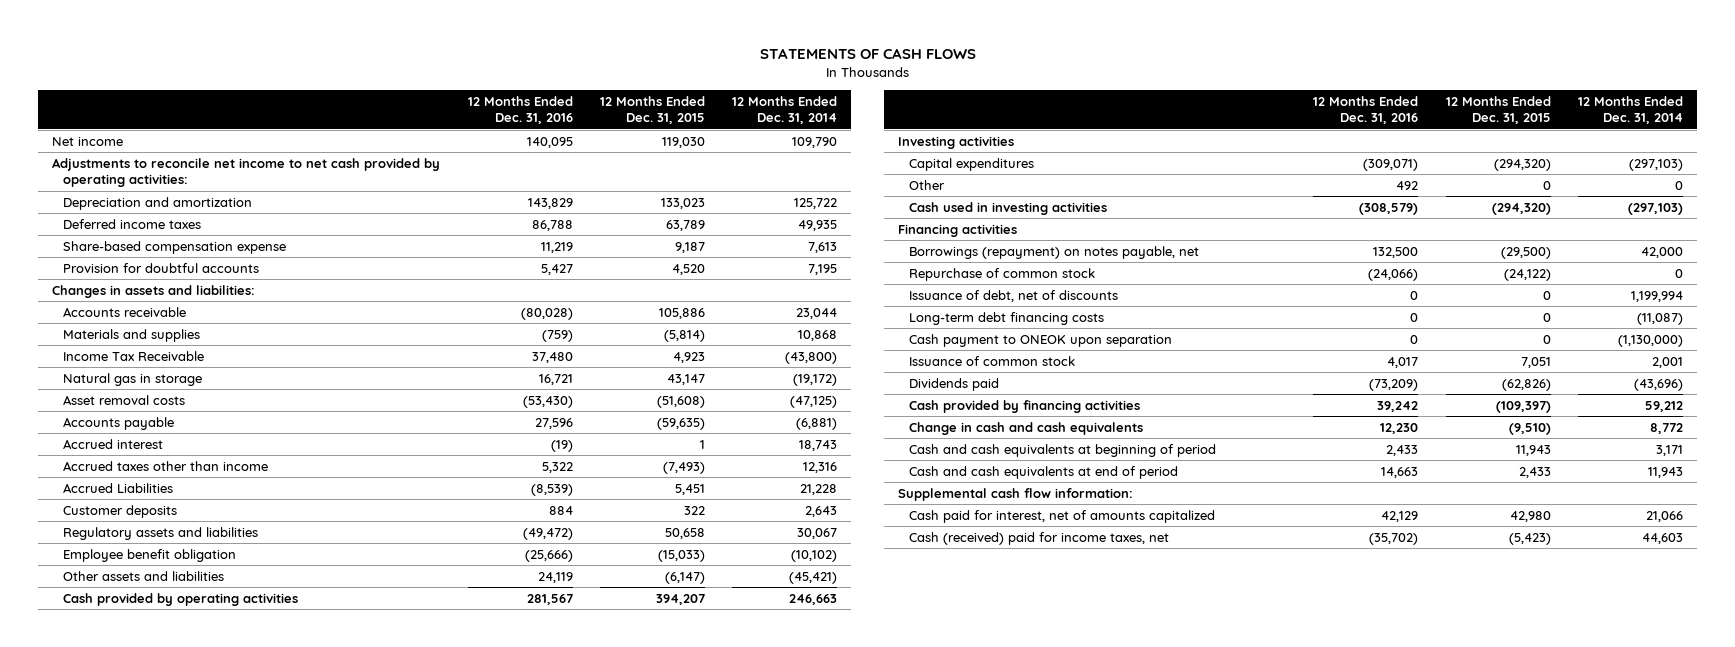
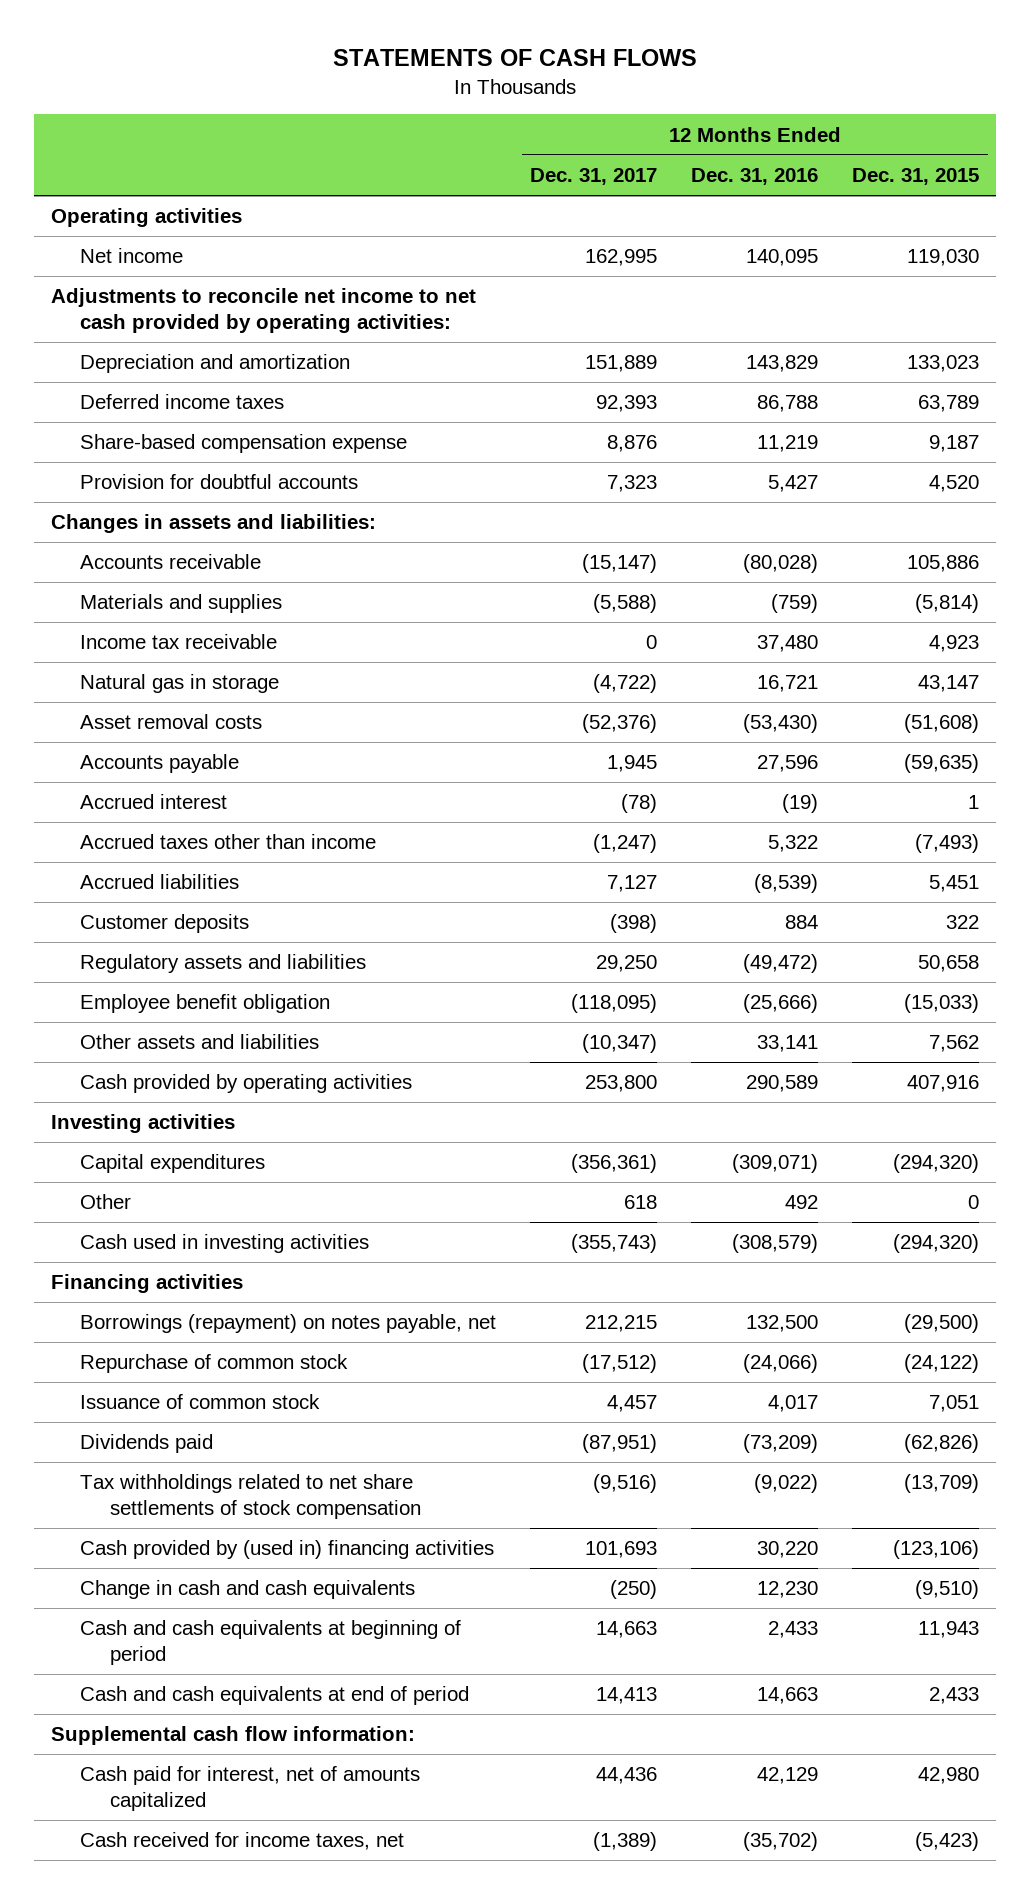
- | 12 Months Ended Dec. 31, 2016 | 12 Months Ended Dec. 31, 2015 | 12 Months Ended Dec. 31, 2014
+ | 12 Months Ended Dec. 31, 2017 | 12 Months Ended Dec. 31, 2016 | 12 Months Ended Dec. 31, 2015
+ Operating activities
- Income Tax Receivable | 37,480 | 4,923 | (43,800)
+ Income tax receivable | 0 | 37,480 | 4,923
- Accrued Liabilities | (8,539) | 5,451 | 21,228
+ Accrued liabilities | 7,127 | (8,539) | 5,451
- Other assets and liabilities | 24,119 | (6,147) | (45,421)
- Cash provided by operating activities | 281,567 | 394,207 | 246,663
+ Other assets and liabilities | (10,347) | 33,141 | 7,562
+ Cash provided by operating activities | 253,800 | 290,589 | 407,916
- Issuance of debt, net of discounts | 0 | 0 | 1,199,994
- Long-term debt financing costs | 0 | 0 | (11,087)
- Cash payment to ONEOK upon separation | 0 | 0 | (1,130,000)
- Cash provided by financing activities | 39,242 | (109,397) | 59,212
+ Tax withholdings related to net share settlements of stock compensation | (9,516) | (9,022) | (13,709)
+ Cash provided by (used in) financing activities | 101,693 | 30,220 | (123,106)
- Cash (received) paid for income taxes, net | (35,702) | (5,423) | 44,603
+ Cash received for income taxes, net | (1,389) | (35,702) | (5,423)

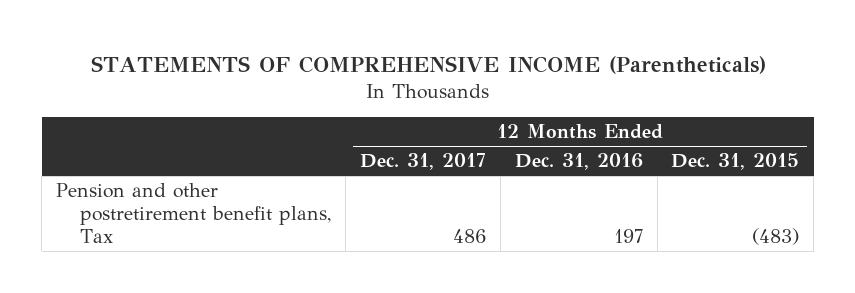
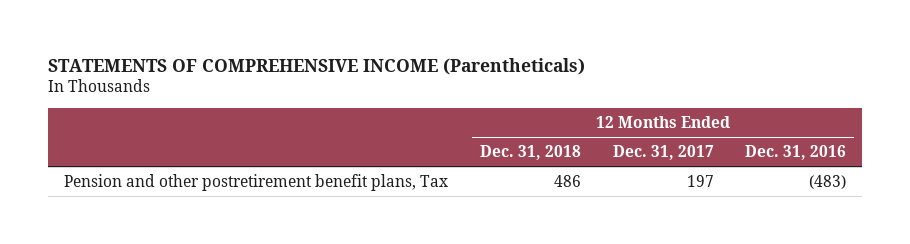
- | 12 Months Ended Dec. 31, 2017 | 12 Months Ended Dec. 31, 2016 | 12 Months Ended Dec. 31, 2015
+ | 12 Months Ended Dec. 31, 2018 | 12 Months Ended Dec. 31, 2017 | 12 Months Ended Dec. 31, 2016
- Pension and other postretirement benefit plans, Tax | 486 | 197 | (483)
+ Pension and other postretirement benefit plans, Tax | 486 | 197 | (483)

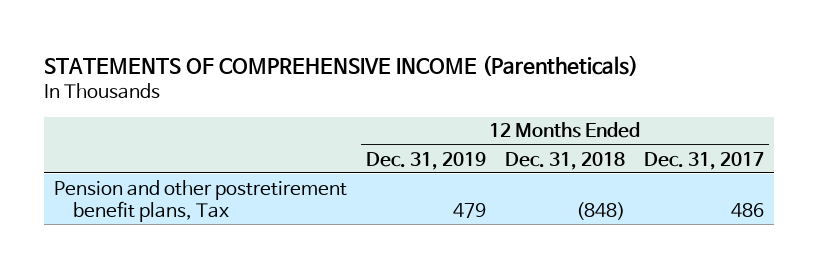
- | 12 Months Ended Dec. 31, 2018 | 12 Months Ended Dec. 31, 2017 | 12 Months Ended Dec. 31, 2016
+ | 12 Months Ended Dec. 31, 2019 | 12 Months Ended Dec. 31, 2018 | 12 Months Ended Dec. 31, 2017
- Pension and other postretirement benefit plans, Tax | 486 | 197 | (483)
+ Pension and other postretirement benefit plans, Tax | 479 | (848) | 486

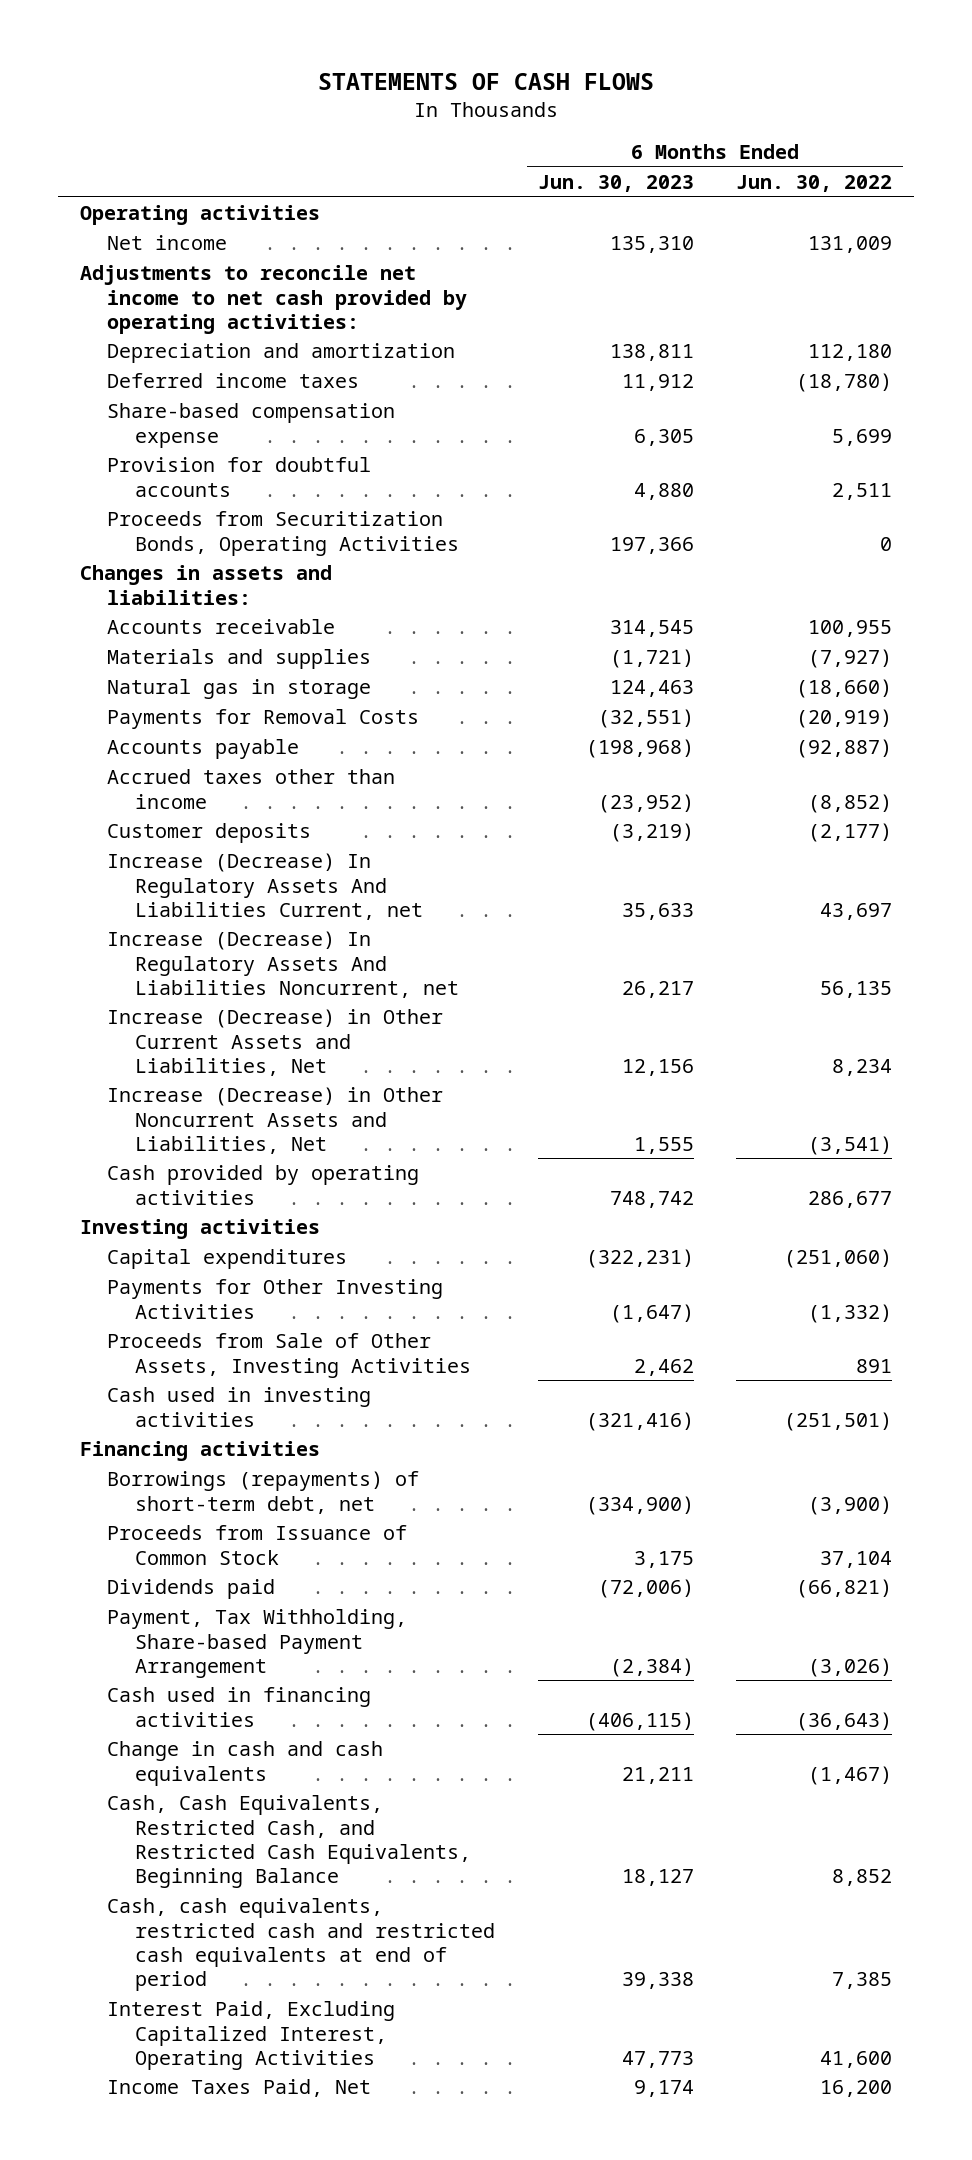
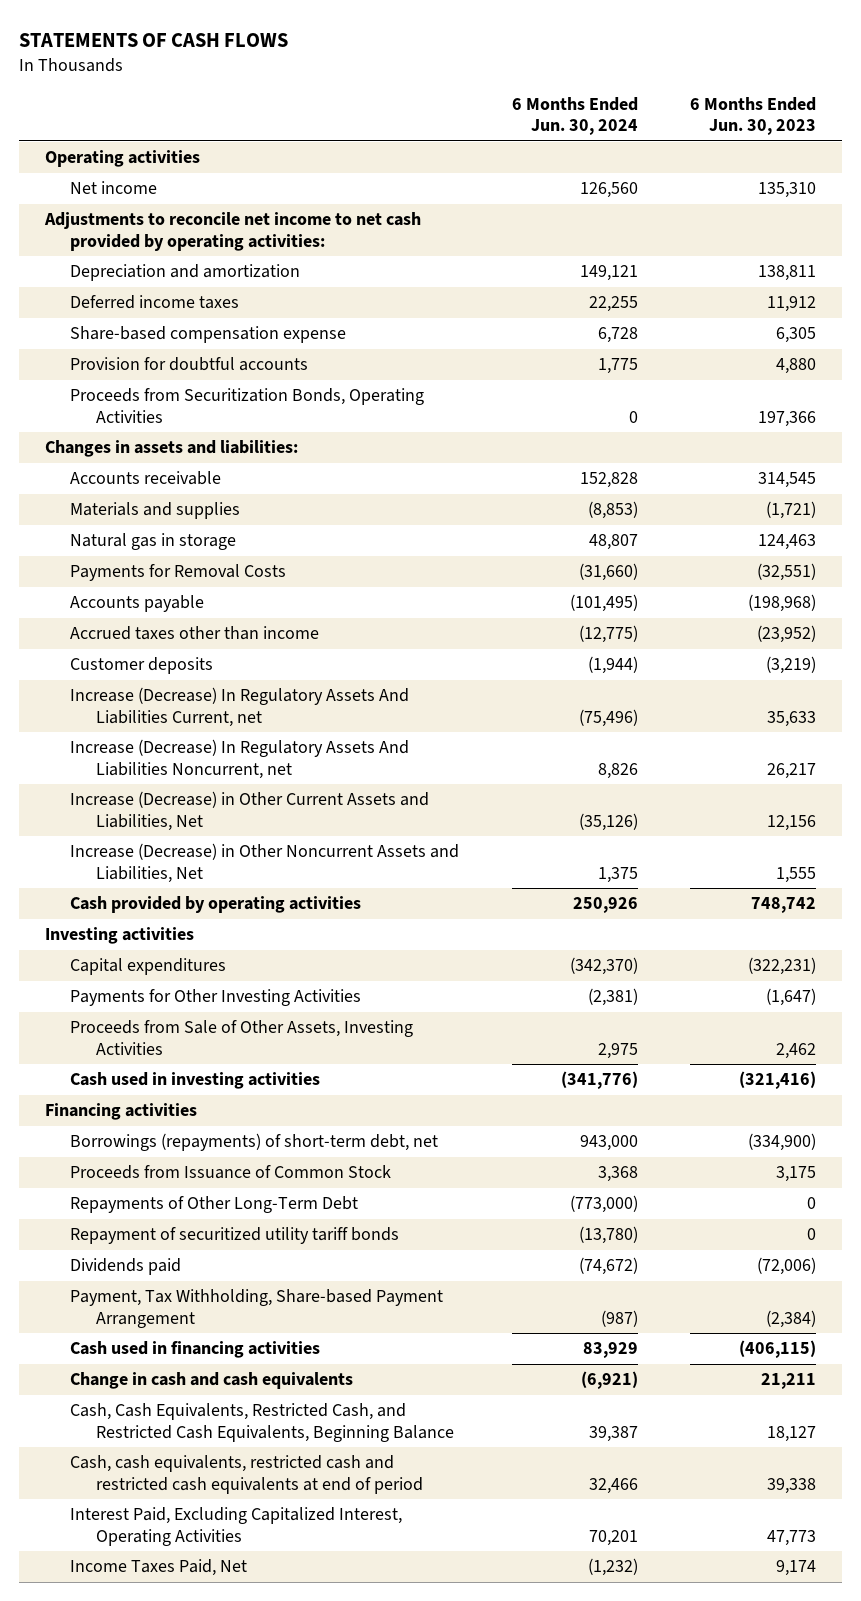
- | 6 Months Ended Jun. 30, 2023 | 6 Months Ended Jun. 30, 2022
+ | 6 Months Ended Jun. 30, 2024 | 6 Months Ended Jun. 30, 2023
+ Repayments of Other Long-Term Debt | (773,000) | 0
+ Repayment of securitized utility tariff bonds | (13,780) | 0

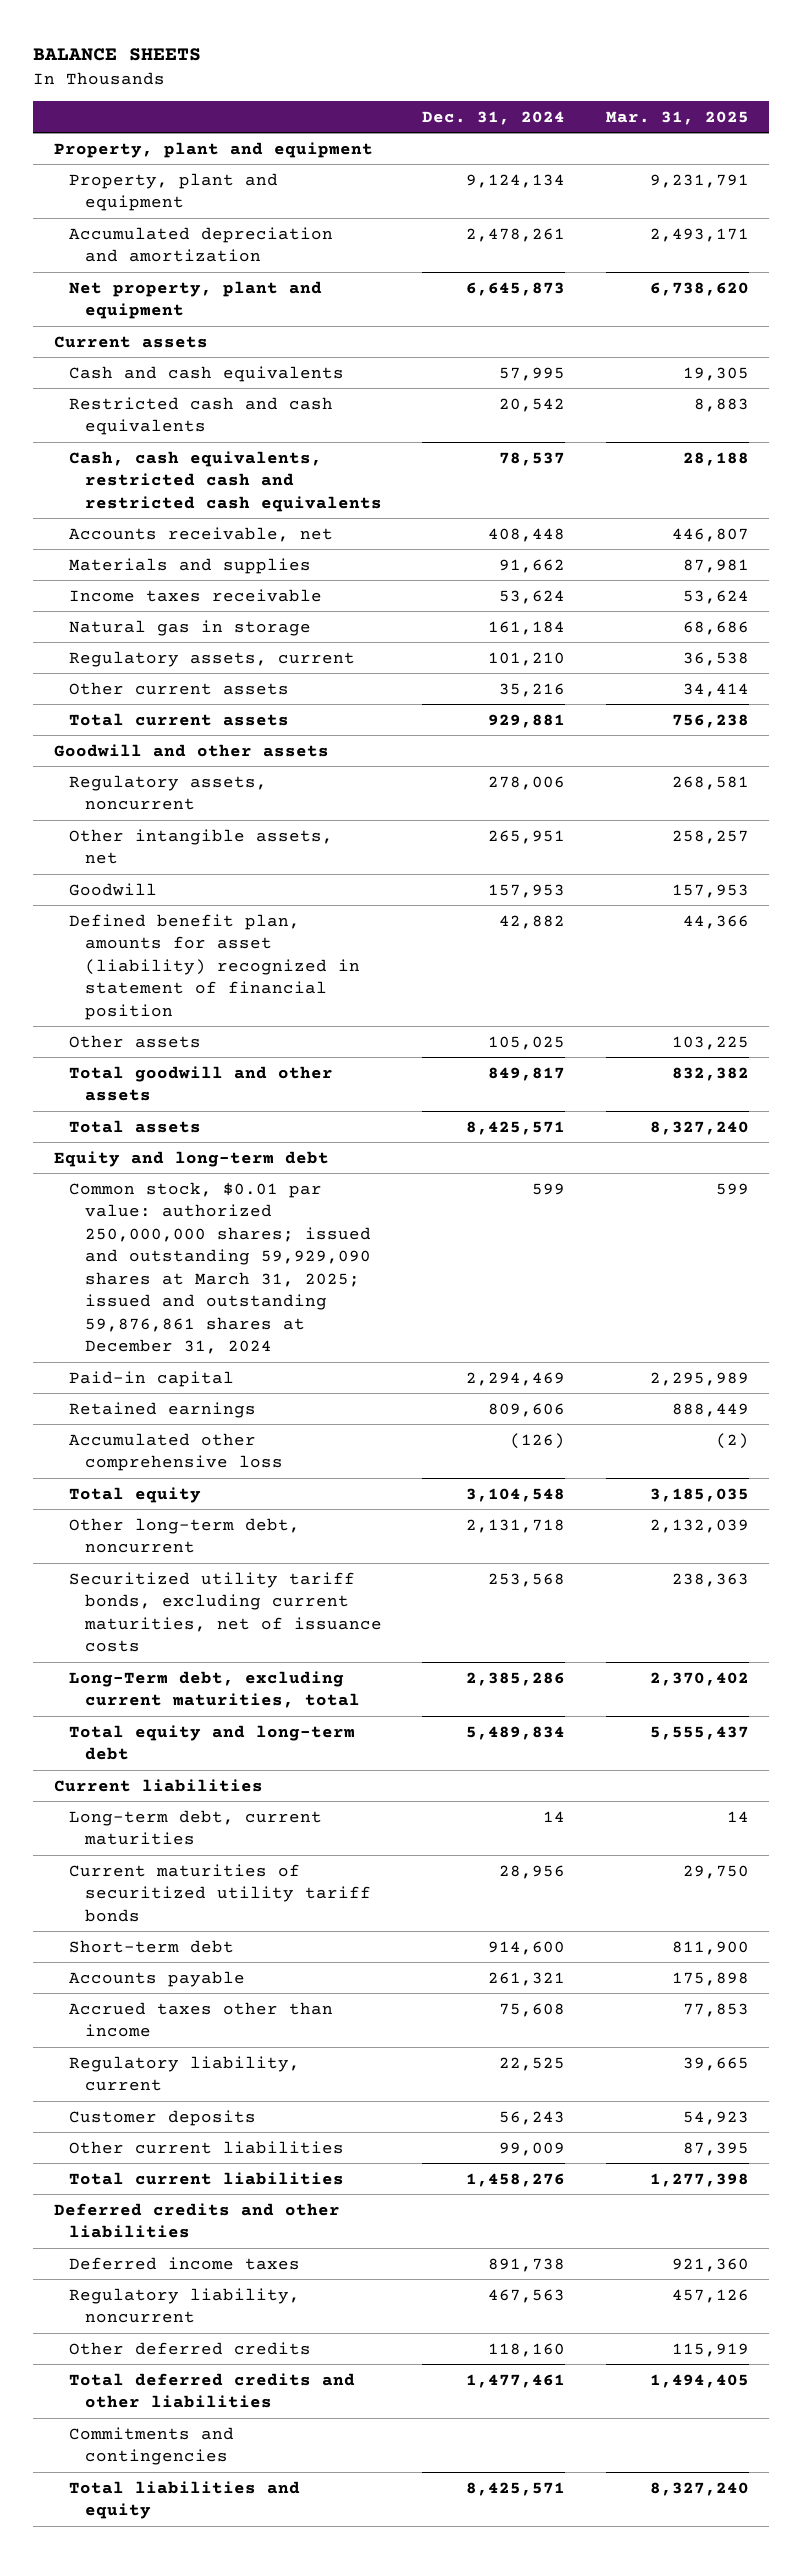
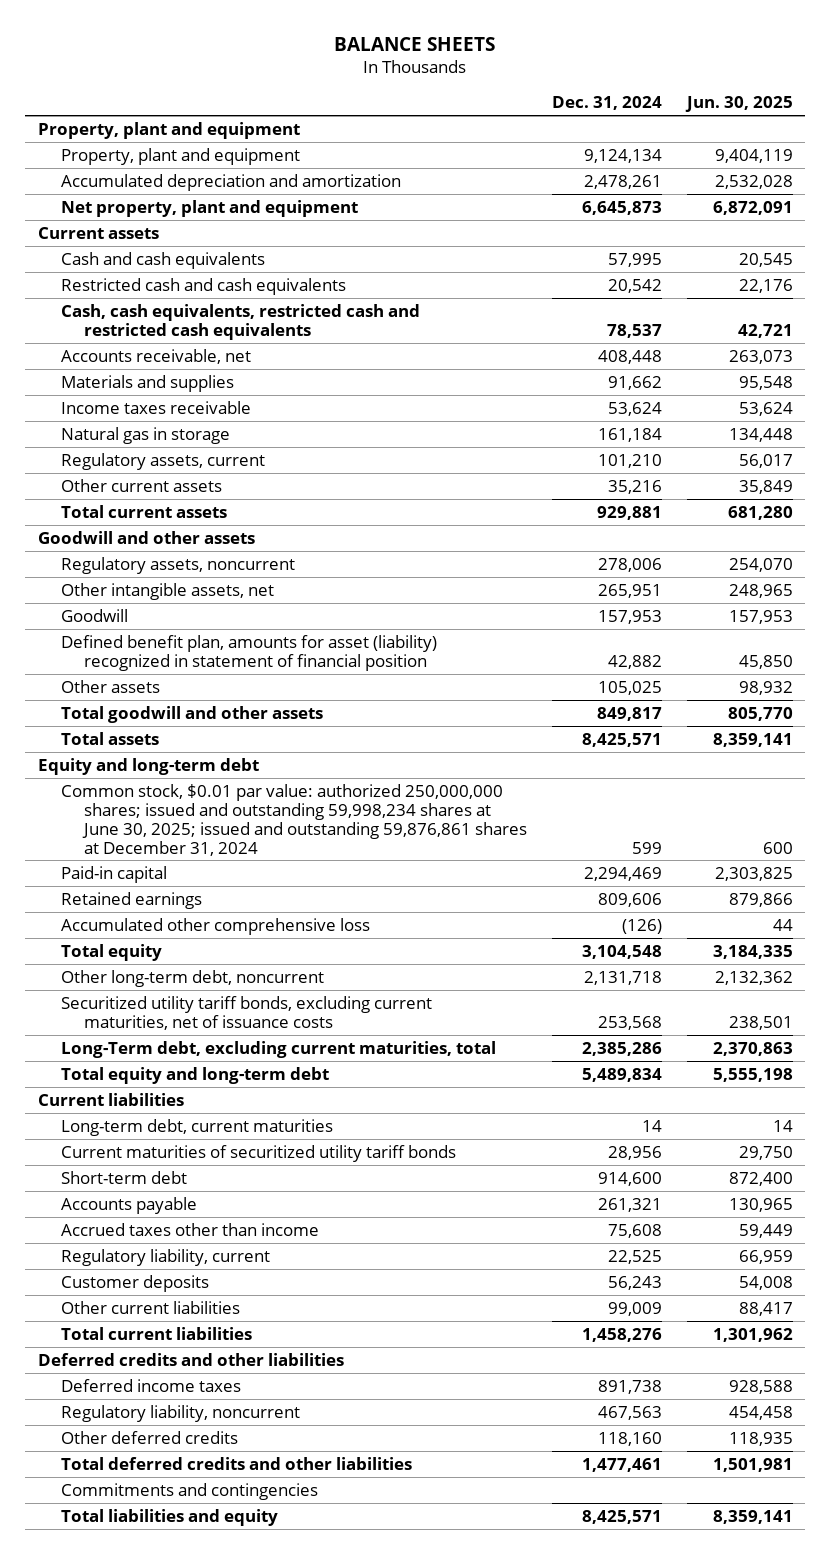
- | Dec. 31, 2024 | Mar. 31, 2025
+ | Dec. 31, 2024 | Jun. 30, 2025
- Common stock, $0.01 par value: authorized 250,000,000 shares; issued and outstanding 59,929,090 shares at March 31, 2025; issued and outstanding 59,876,861 shares at December 31, 2024 | 599 | 599
+ Common stock, $0.01 par value: authorized 250,000,000 shares; issued and outstanding 59,998,234 shares at June 30, 2025; issued and outstanding 59,876,861 shares at December 31, 2024 | 599 | 600

